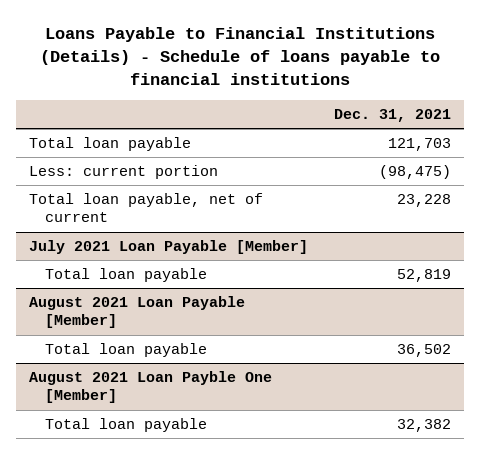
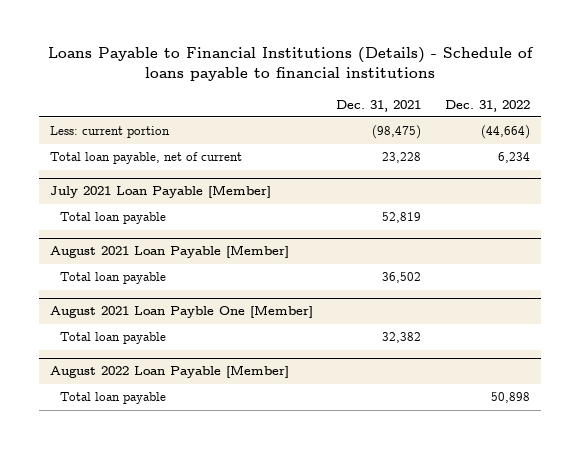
- | Dec. 31, 2021
+ | Dec. 31, 2021 | Dec. 31, 2022
- Total loan payable | 121,703
+ August 2022 Loan Payable [Member]
+ Total loan payable | | 50,898

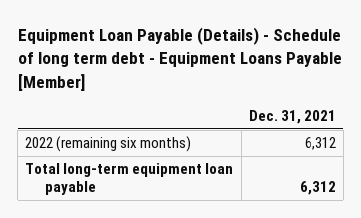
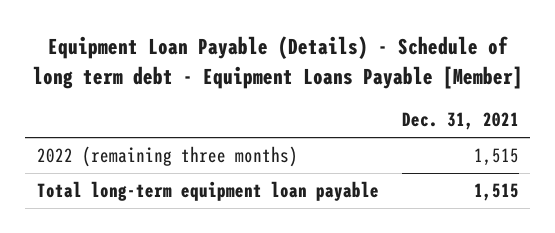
- 2022 (remaining six months) | 6,312
- Total long-term equipment loan payable | 6,312
+ 2022 (remaining three months) | 1,515
+ Total long-term equipment loan payable | 1,515

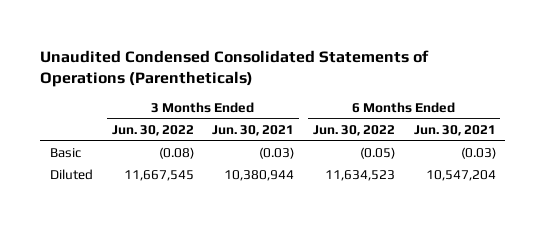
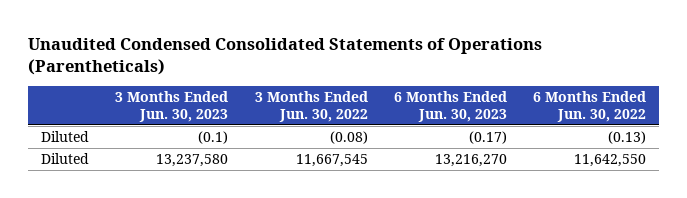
- | 3 Months Ended Jun. 30, 2022 | 3 Months Ended Jun. 30, 2021 | 6 Months Ended Jun. 30, 2022 | 6 Months Ended Jun. 30, 2021
+ | 3 Months Ended Jun. 30, 2023 | 3 Months Ended Jun. 30, 2022 | 6 Months Ended Jun. 30, 2023 | 6 Months Ended Jun. 30, 2022
- Basic | (0.08) | (0.03) | (0.05) | (0.03)
- Diluted | 11,667,545 | 10,380,944 | 11,634,523 | 10,547,204
+ Diluted | (0.1) | (0.08) | (0.17) | (0.13)
+ Diluted | 13,237,580 | 11,667,545 | 13,216,270 | 11,642,550

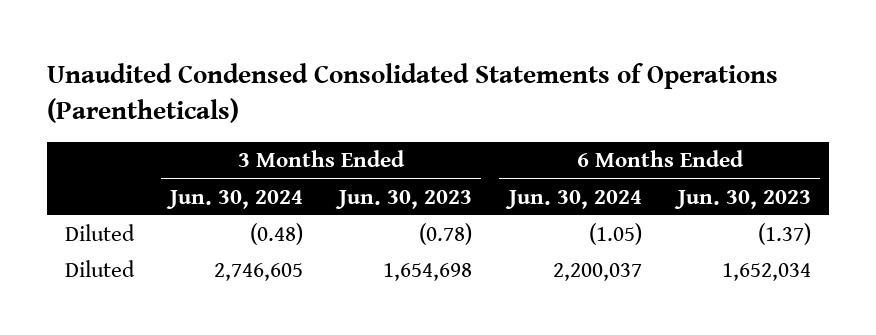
- | 3 Months Ended Jun. 30, 2023 | 3 Months Ended Jun. 30, 2022 | 6 Months Ended Jun. 30, 2023 | 6 Months Ended Jun. 30, 2022
+ | 3 Months Ended Jun. 30, 2024 | 3 Months Ended Jun. 30, 2023 | 6 Months Ended Jun. 30, 2024 | 6 Months Ended Jun. 30, 2023
- Diluted | (0.1) | (0.08) | (0.17) | (0.13)
- Diluted | 13,237,580 | 11,667,545 | 13,216,270 | 11,642,550
+ Diluted | (0.48) | (0.78) | (1.05) | (1.37)
+ Diluted | 2,746,605 | 1,654,698 | 2,200,037 | 1,652,034

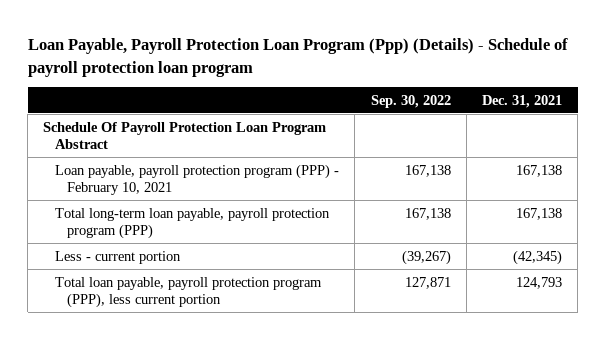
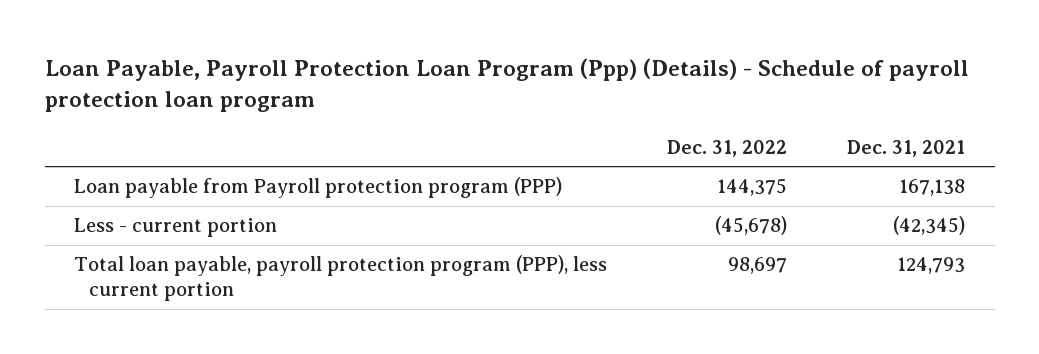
- | Sep. 30, 2022 | Dec. 31, 2021
+ | Dec. 31, 2022 | Dec. 31, 2021
- Schedule Of Payroll Protection Loan Program Abstract
- Loan payable, payroll protection program (PPP) - February 10, 2021 | 167,138 | 167,138
- Total long-term loan payable, payroll protection program (PPP) | 167,138 | 167,138
+ Loan payable from Payroll protection program (PPP) | 144,375 | 167,138

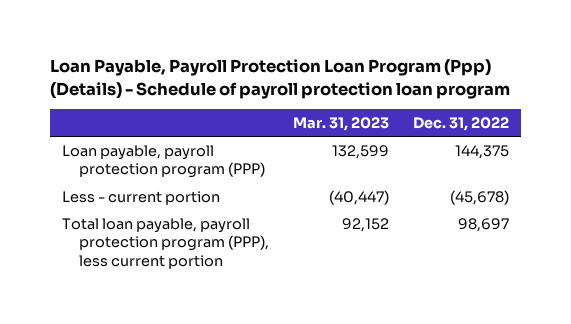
- | Dec. 31, 2022 | Dec. 31, 2021
+ | Mar. 31, 2023 | Dec. 31, 2022
- Loan payable from Payroll protection program (PPP) | 144,375 | 167,138
+ Loan payable, payroll protection program (PPP) | 132,599 | 144,375

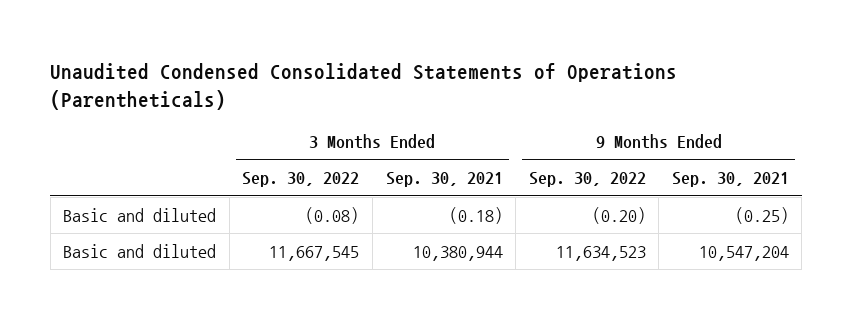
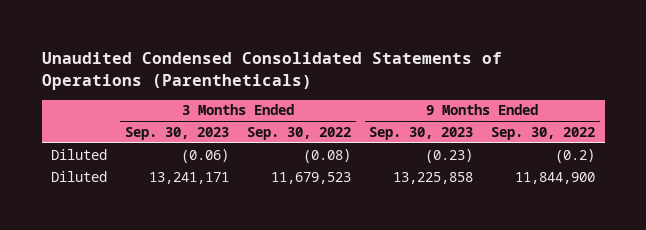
- | 3 Months Ended Sep. 30, 2022 | 3 Months Ended Sep. 30, 2021 | 9 Months Ended Sep. 30, 2022 | 9 Months Ended Sep. 30, 2021
+ | 3 Months Ended Sep. 30, 2023 | 3 Months Ended Sep. 30, 2022 | 9 Months Ended Sep. 30, 2023 | 9 Months Ended Sep. 30, 2022
- Basic and diluted | (0.08) | (0.18) | (0.20) | (0.25)
- Basic and diluted | 11,667,545 | 10,380,944 | 11,634,523 | 10,547,204
+ Diluted | (0.06) | (0.08) | (0.23) | (0.2)
+ Diluted | 13,241,171 | 11,679,523 | 13,225,858 | 11,844,900

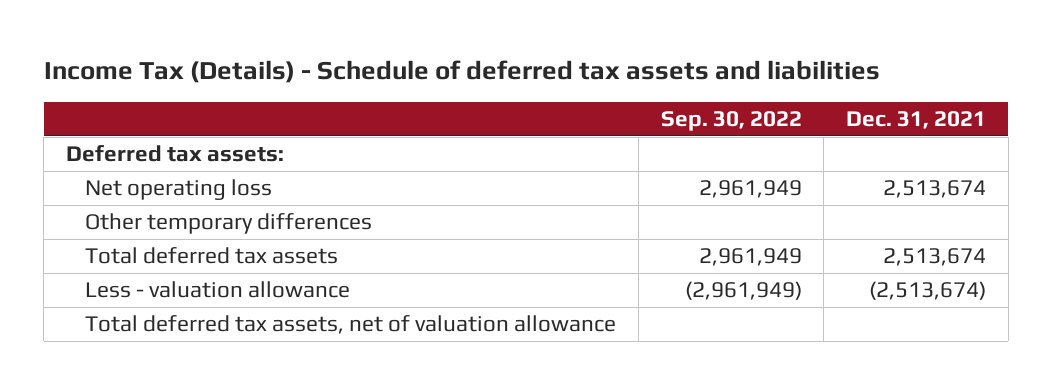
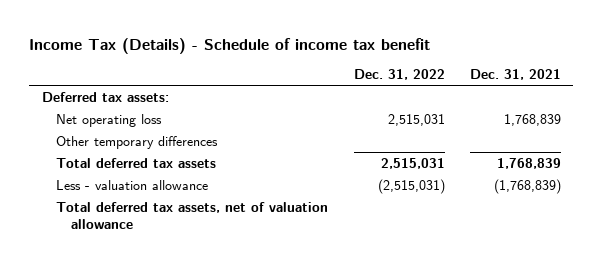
- Income Tax (Details) - Schedule of deferred tax assets and liabilities
+ Income Tax (Details) - Schedule of income tax benefit
- | Sep. 30, 2022 | Dec. 31, 2021
+ | Dec. 31, 2022 | Dec. 31, 2021
- Net operating loss | 2,961,949 | 2,513,674
+ Net operating loss | 2,515,031 | 1,768,839
- Total deferred tax assets | 2,961,949 | 2,513,674
- Less - valuation allowance | (2,961,949) | (2,513,674)
+ Total deferred tax assets | 2,515,031 | 1,768,839
+ Less - valuation allowance | (2,515,031) | (1,768,839)

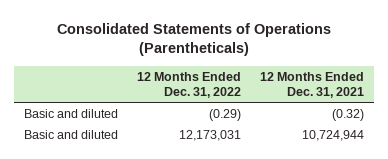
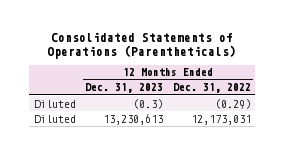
- | 12 Months Ended Dec. 31, 2022 | 12 Months Ended Dec. 31, 2021
+ | 12 Months Ended Dec. 31, 2023 | 12 Months Ended Dec. 31, 2022
- Basic and diluted | (0.29) | (0.32)
- Basic and diluted | 12,173,031 | 10,724,944
+ Diluted | (0.3) | (0.29)
+ Diluted | 13,230,613 | 12,173,031

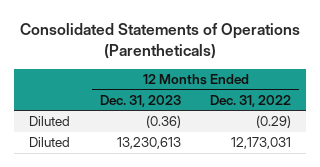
- Diluted | (0.3) | (0.29)
+ Diluted | (0.36) | (0.29)

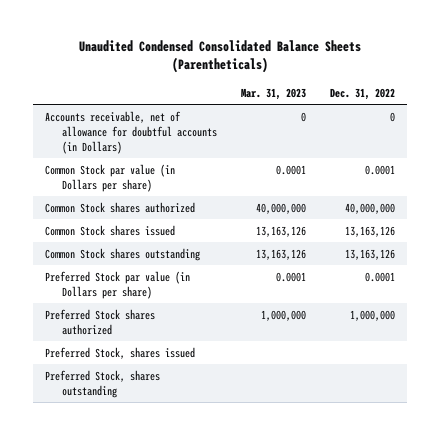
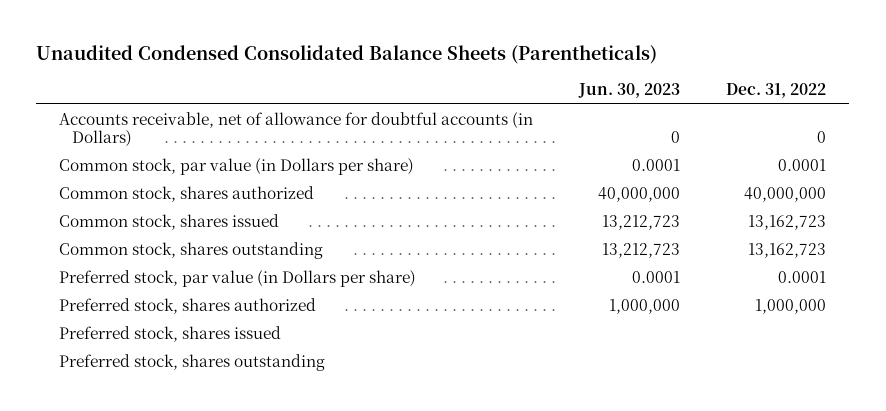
- | Mar. 31, 2023 | Dec. 31, 2022
+ | Jun. 30, 2023 | Dec. 31, 2022
- Common Stock par value (in Dollars per share) | 0.0001 | 0.0001
- Common Stock shares authorized | 40,000,000 | 40,000,000
- Common Stock shares issued | 13,163,126 | 13,163,126
- Common Stock shares outstanding | 13,163,126 | 13,163,126
- Preferred Stock par value (in Dollars per share) | 0.0001 | 0.0001
- Preferred Stock shares authorized | 1,000,000 | 1,000,000
- Preferred Stock, shares issued
- Preferred Stock, shares outstanding
+ Common stock, par value (in Dollars per share) | 0.0001 | 0.0001
+ Common stock, shares authorized | 40,000,000 | 40,000,000
+ Common stock, shares issued | 13,212,723 | 13,162,723
+ Common stock, shares outstanding | 13,212,723 | 13,162,723
+ Preferred stock, par value (in Dollars per share) | 0.0001 | 0.0001
+ Preferred stock, shares authorized | 1,000,000 | 1,000,000
+ Preferred stock, shares issued
+ Preferred stock, shares outstanding

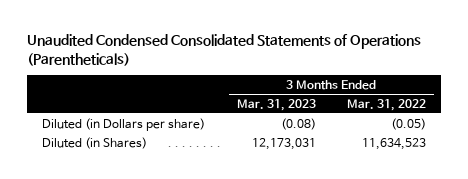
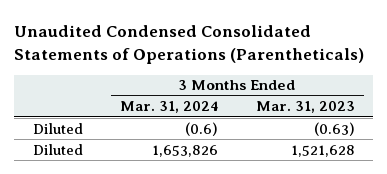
- | 3 Months Ended Mar. 31, 2023 | 3 Months Ended Mar. 31, 2022
+ | 3 Months Ended Mar. 31, 2024 | 3 Months Ended Mar. 31, 2023
- Diluted (in Dollars per share) | (0.08) | (0.05)
- Diluted (in Shares) | 12,173,031 | 11,634,523
+ Diluted | (0.6) | (0.63)
+ Diluted | 1,653,826 | 1,521,628

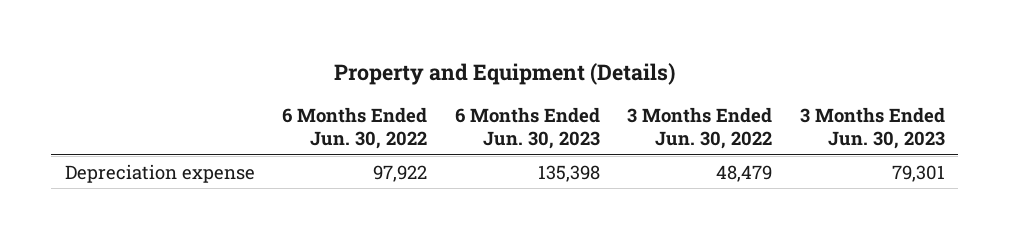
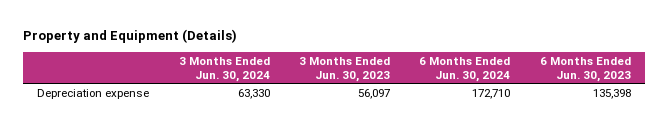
- | 6 Months Ended Jun. 30, 2022 | 6 Months Ended Jun. 30, 2023 | 3 Months Ended Jun. 30, 2022 | 3 Months Ended Jun. 30, 2023
+ | 3 Months Ended Jun. 30, 2024 | 3 Months Ended Jun. 30, 2023 | 6 Months Ended Jun. 30, 2024 | 6 Months Ended Jun. 30, 2023
- Depreciation expense | 97,922 | 135,398 | 48,479 | 79,301
+ Depreciation expense | 63,330 | 56,097 | 172,710 | 135,398

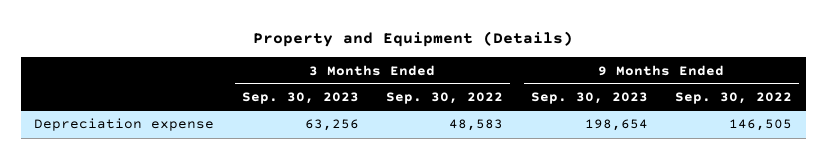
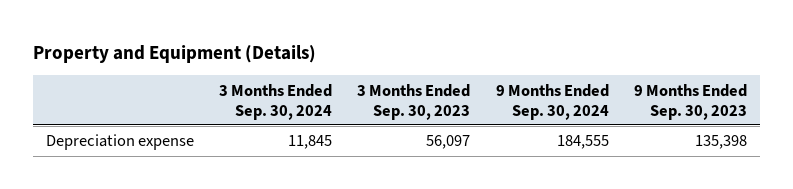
- | 3 Months Ended Sep. 30, 2023 | 3 Months Ended Sep. 30, 2022 | 9 Months Ended Sep. 30, 2023 | 9 Months Ended Sep. 30, 2022
+ | 3 Months Ended Sep. 30, 2024 | 3 Months Ended Sep. 30, 2023 | 9 Months Ended Sep. 30, 2024 | 9 Months Ended Sep. 30, 2023
- Depreciation expense | 63,256 | 48,583 | 198,654 | 146,505
+ Depreciation expense | 11,845 | 56,097 | 184,555 | 135,398

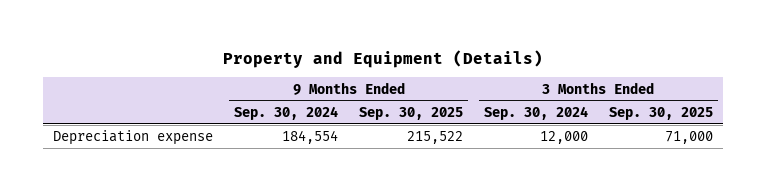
- | 3 Months Ended Sep. 30, 2024 | 3 Months Ended Sep. 30, 2023 | 9 Months Ended Sep. 30, 2024 | 9 Months Ended Sep. 30, 2023
+ | 9 Months Ended Sep. 30, 2024 | 9 Months Ended Sep. 30, 2025 | 3 Months Ended Sep. 30, 2024 | 3 Months Ended Sep. 30, 2025
- Depreciation expense | 11,845 | 56,097 | 184,555 | 135,398
+ Depreciation expense | 184,554 | 215,522 | 12,000 | 71,000

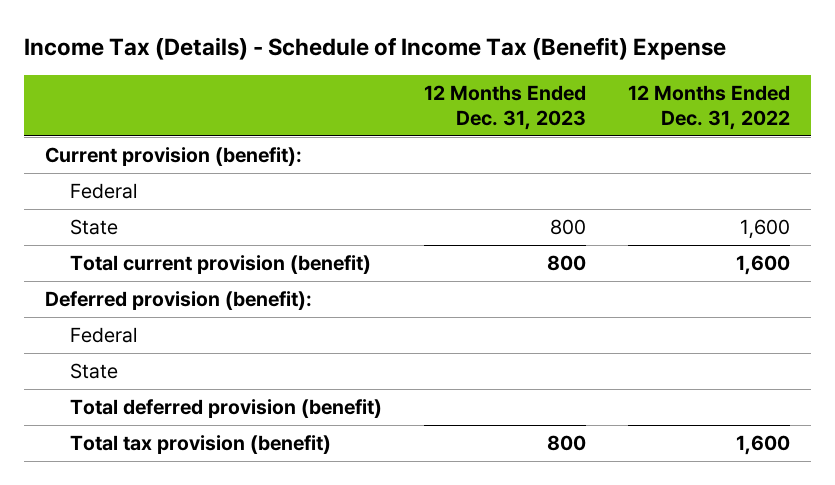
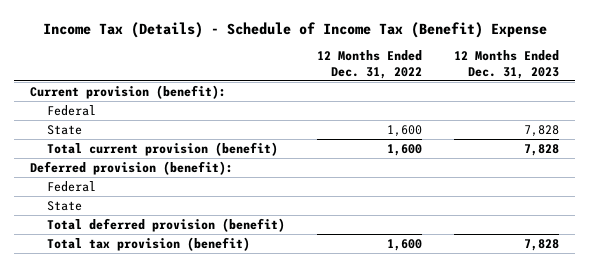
- | 12 Months Ended Dec. 31, 2023 | 12 Months Ended Dec. 31, 2022
+ | 12 Months Ended Dec. 31, 2022 | 12 Months Ended Dec. 31, 2023
- State | 800 | 1,600
- Total current provision (benefit) | 800 | 1,600
+ State | 1,600 | 7,828
+ Total current provision (benefit) | 1,600 | 7,828
- Total tax provision (benefit) | 800 | 1,600
+ Total tax provision (benefit) | 1,600 | 7,828

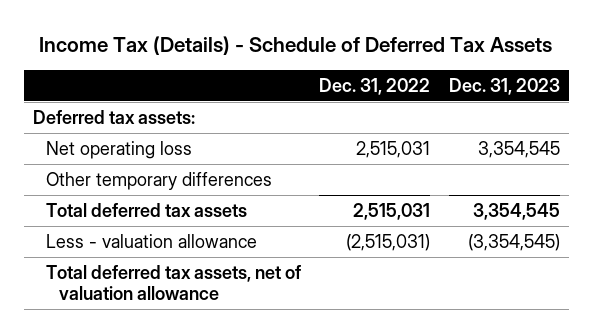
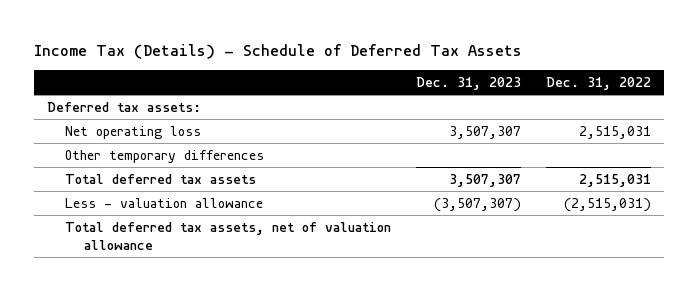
- | Dec. 31, 2022 | Dec. 31, 2023
+ | Dec. 31, 2023 | Dec. 31, 2022
- Net operating loss | 2,515,031 | 3,354,545
+ Net operating loss | 3,507,307 | 2,515,031
- Total deferred tax assets | 2,515,031 | 3,354,545
- Less - valuation allowance | (2,515,031) | (3,354,545)
+ Total deferred tax assets | 3,507,307 | 2,515,031
+ Less - valuation allowance | (3,507,307) | (2,515,031)

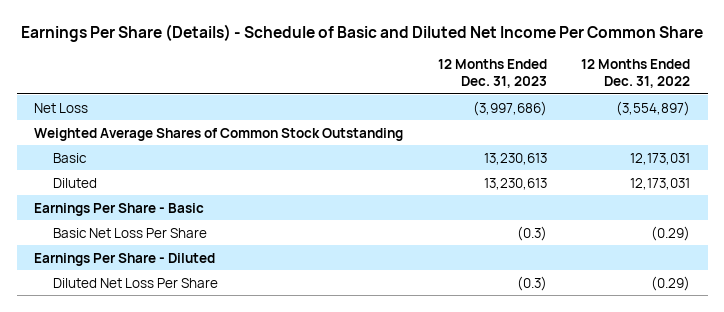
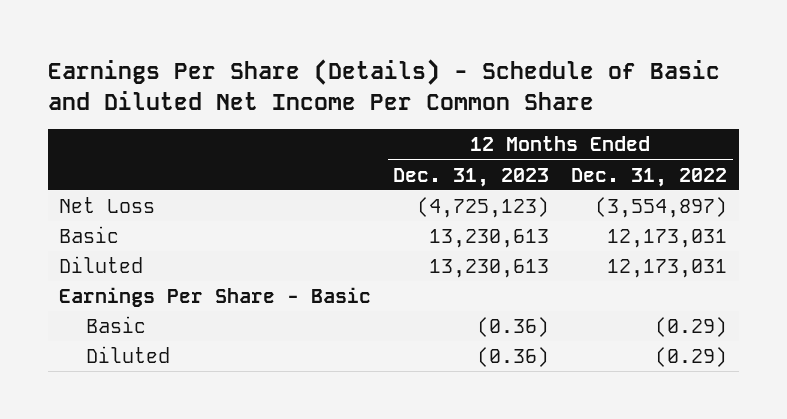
- Net Loss | (3,997,686) | (3,554,897)
- Weighted Average Shares of Common Stock Outstanding
+ Net Loss | (4,725,123) | (3,554,897)
- Basic Net Loss Per Share | (0.3) | (0.29)
- Earnings Per Share - Diluted
- Diluted Net Loss Per Share | (0.3) | (0.29)
+ Basic | (0.36) | (0.29)
+ Diluted | (0.36) | (0.29)

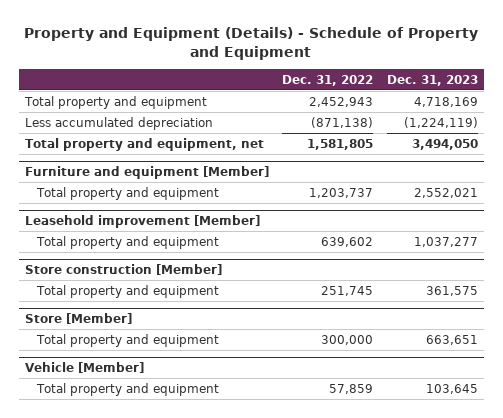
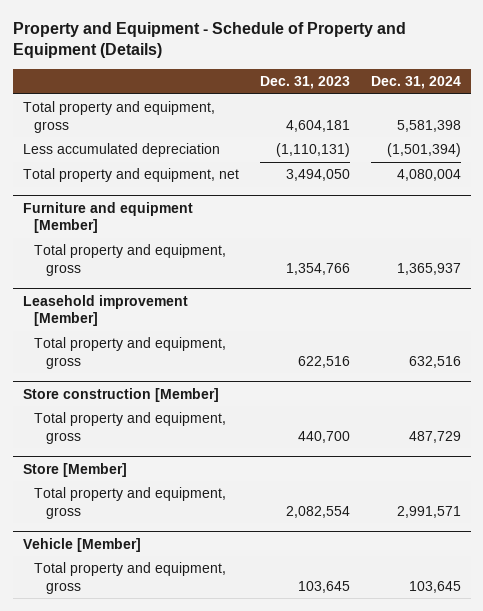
- Property and Equipment (Details) - Schedule of Property and Equipment
+ Property and Equipment - Schedule of Property and Equipment (Details)
- | Dec. 31, 2022 | Dec. 31, 2023
+ | Dec. 31, 2023 | Dec. 31, 2024
- Total property and equipment | 2,452,943 | 4,718,169
- Less accumulated depreciation | (871,138) | (1,224,119)
+ Total property and equipment, gross | 4,604,181 | 5,581,398
+ Less accumulated depreciation | (1,110,131) | (1,501,394)
@ Furniture and equipment [Member]
- Total property and equipment | 1,203,737 | 2,552,021
+ Total property and equipment, gross | 1,354,766 | 1,365,937
@ Leasehold improvement [Member]
- Total property and equipment | 639,602 | 1,037,277
+ Total property and equipment, gross | 622,516 | 632,516
@ Store construction [Member]
- Total property and equipment | 251,745 | 361,575
+ Total property and equipment, gross | 440,700 | 487,729
@ Store [Member]
- Total property and equipment | 300,000 | 663,651
+ Total property and equipment, gross | 2,082,554 | 2,991,571
@ Vehicle [Member]
- Total property and equipment | 57,859 | 103,645
+ Total property and equipment, gross | 103,645 | 103,645

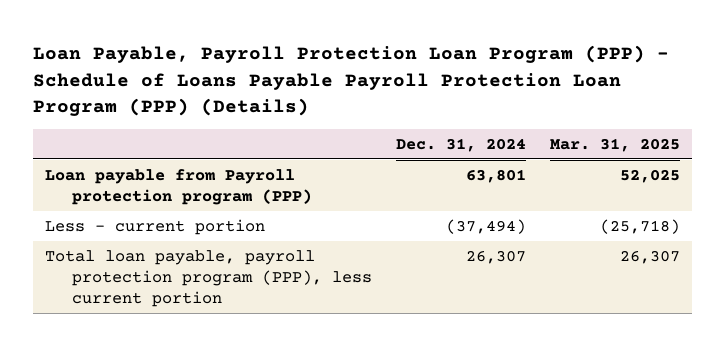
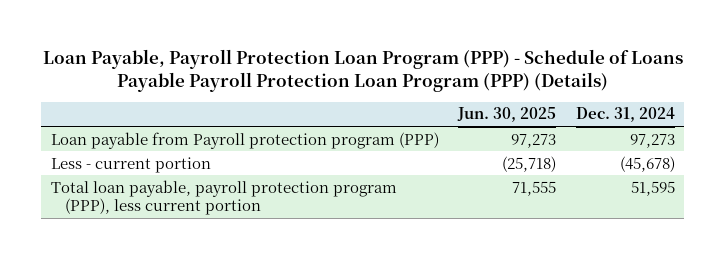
- | Dec. 31, 2024 | Mar. 31, 2025
+ | Jun. 30, 2025 | Dec. 31, 2024
- Loan payable from Payroll protection program (PPP) | 63,801 | 52,025
- Less - current portion | (37,494) | (25,718)
- Total loan payable, payroll protection program (PPP), less current portion | 26,307 | 26,307
+ Loan payable from Payroll protection program (PPP) | 97,273 | 97,273
+ Less - current portion | (25,718) | (45,678)
+ Total loan payable, payroll protection program (PPP), less current portion | 71,555 | 51,595

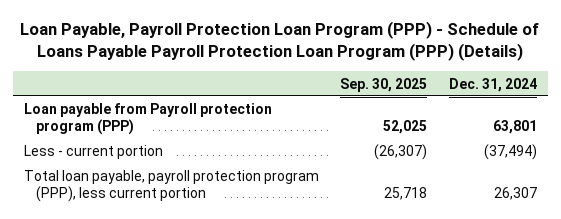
- | Jun. 30, 2025 | Dec. 31, 2024
+ | Sep. 30, 2025 | Dec. 31, 2024
- Loan payable from Payroll protection program (PPP) | 97,273 | 97,273
- Less - current portion | (25,718) | (45,678)
- Total loan payable, payroll protection program (PPP), less current portion | 71,555 | 51,595
+ Loan payable from Payroll protection program (PPP) | 52,025 | 63,801
+ Less - current portion | (26,307) | (37,494)
+ Total loan payable, payroll protection program (PPP), less current portion | 25,718 | 26,307

